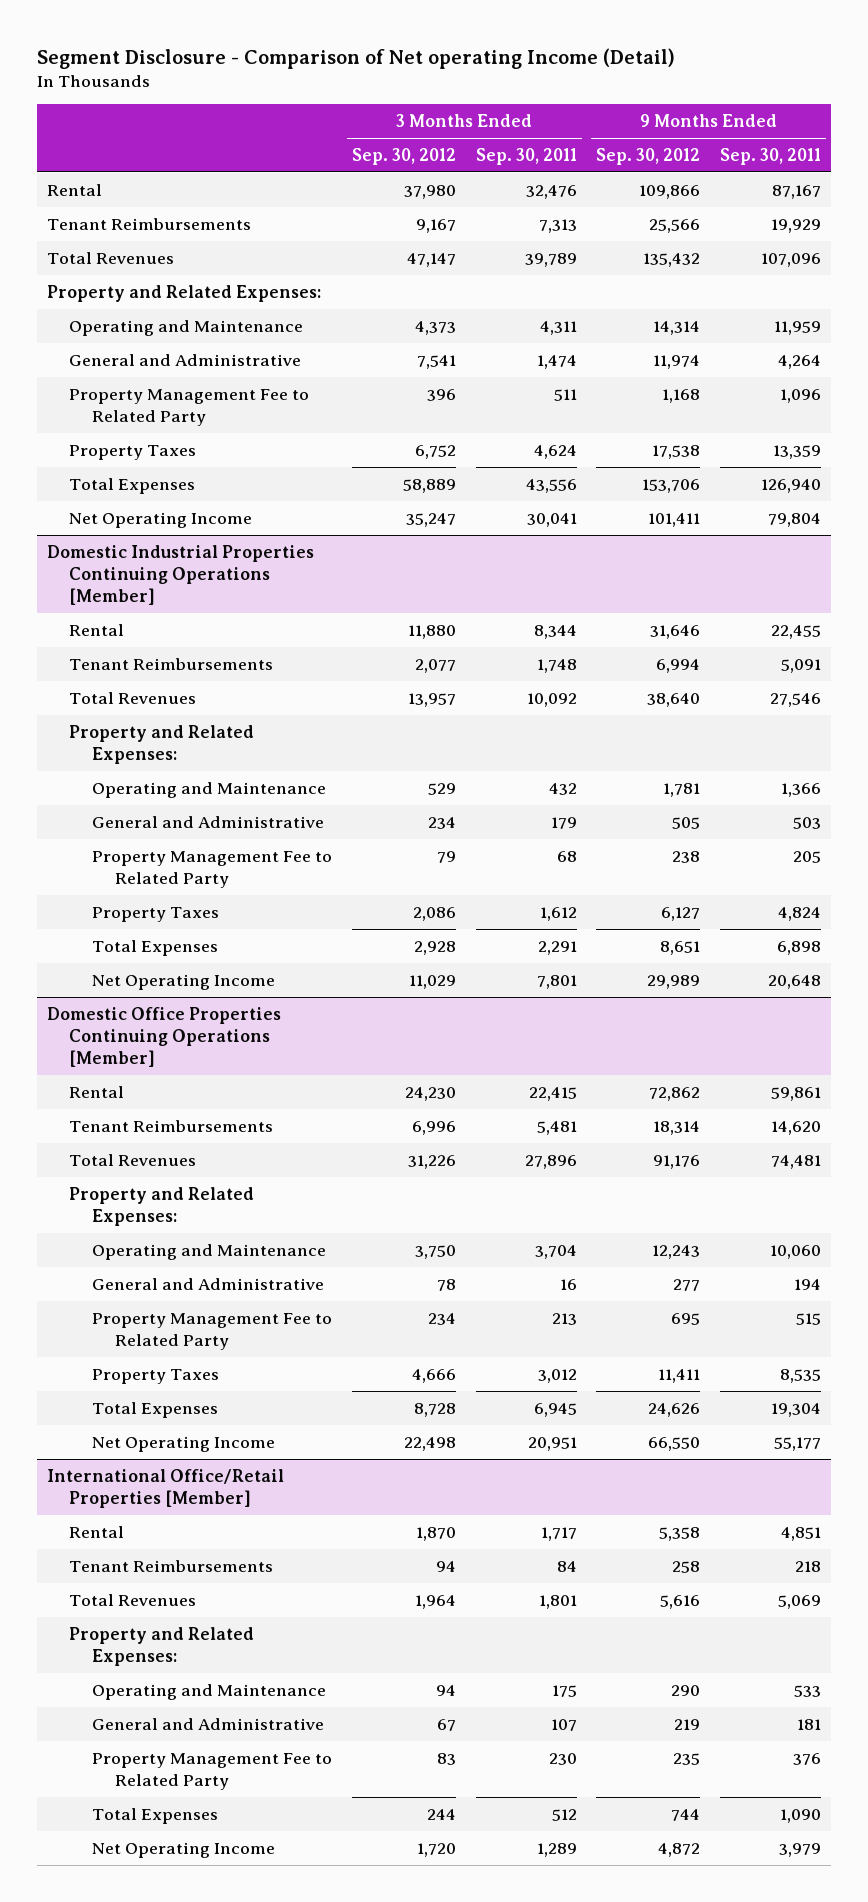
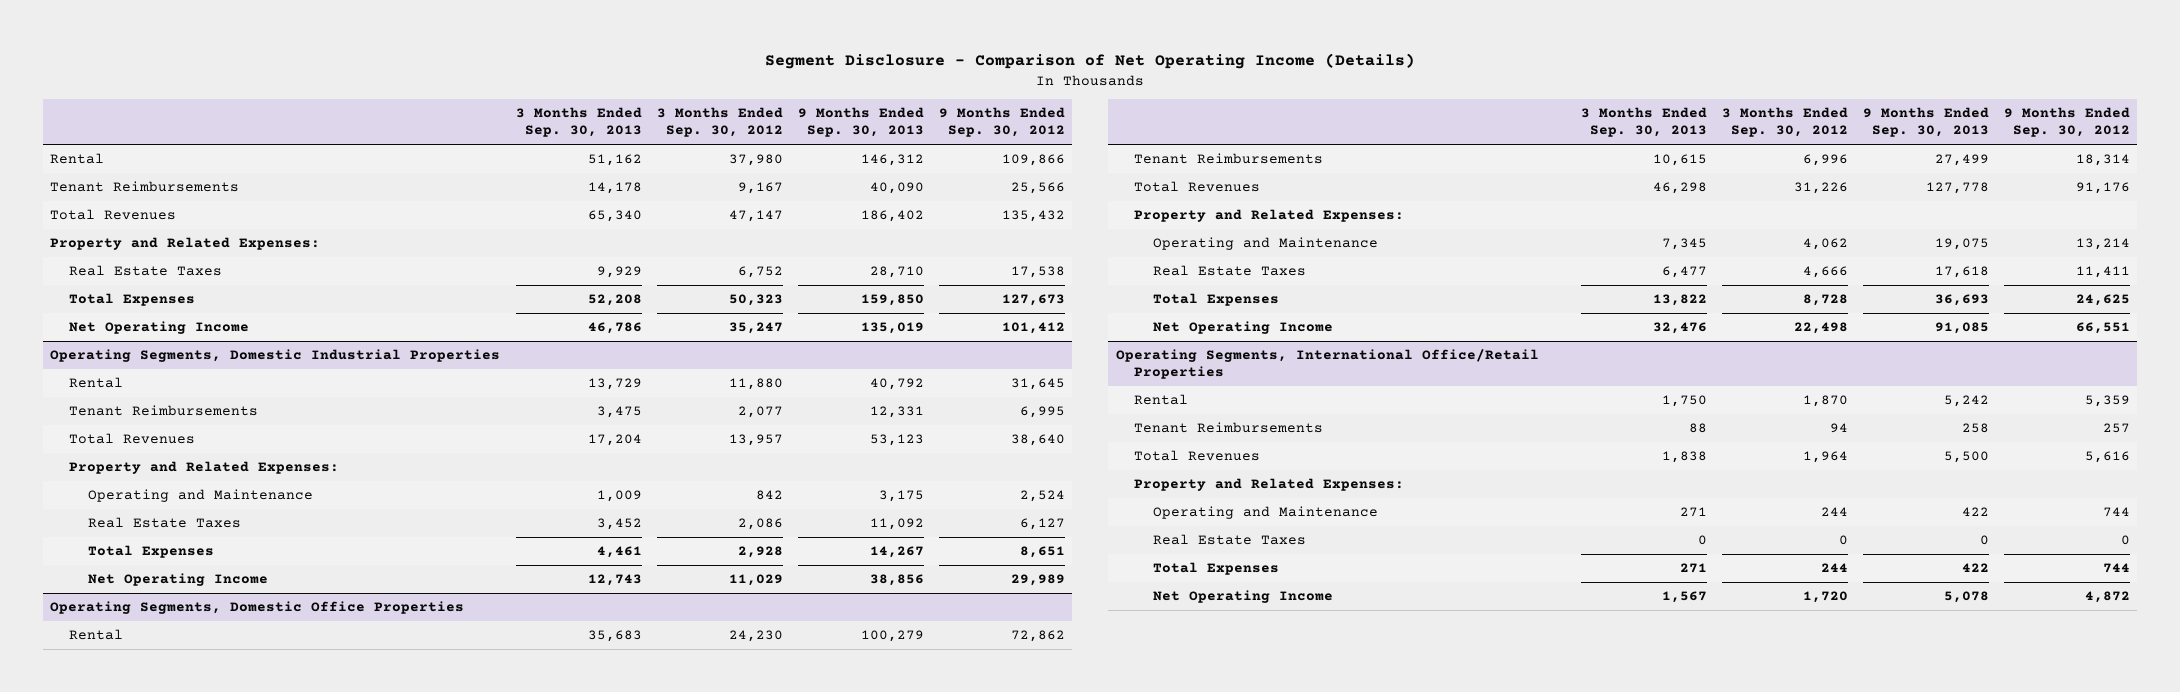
- Segment Disclosure - Comparison of Net operating Income (Detail)
+ Segment Disclosure - Comparison of Net Operating Income (Details)
- | 3 Months Ended Sep. 30, 2012 | 3 Months Ended Sep. 30, 2011 | 9 Months Ended Sep. 30, 2012 | 9 Months Ended Sep. 30, 2011
+ | 3 Months Ended Sep. 30, 2013 | 3 Months Ended Sep. 30, 2012 | 9 Months Ended Sep. 30, 2013 | 9 Months Ended Sep. 30, 2012
- Operating and Maintenance | 4,373 | 4,311 | 14,314 | 11,959
- General and Administrative | 7,541 | 1,474 | 11,974 | 4,264
- Property Management Fee to Related Party | 396 | 511 | 1,168 | 1,096
- Property Taxes | 6,752 | 4,624 | 17,538 | 13,359
- Total Expenses | 58,889 | 43,556 | 153,706 | 126,940
- Net Operating Income | 35,247 | 30,041 | 101,411 | 79,804
- Domestic Industrial Properties Continuing Operations [Member]
- Rental | 11,880 | 8,344 | 31,646 | 22,455
- Tenant Reimbursements | 2,077 | 1,748 | 6,994 | 5,091
+ Real Estate Taxes | 9,929 | 6,752 | 28,710 | 17,538
+ Total Expenses | 52,208 | 50,323 | 159,850 | 127,673
+ Net Operating Income | 46,786 | 35,247 | 135,019 | 101,412
+ Operating Segments, Domestic Industrial Properties
+ Rental | 13,729 | 11,880 | 40,792 | 31,645
+ Tenant Reimbursements | 3,475 | 2,077 | 12,331 | 6,995
- Operating and Maintenance | 529 | 432 | 1,781 | 1,366
- General and Administrative | 234 | 179 | 505 | 503
- Property Management Fee to Related Party | 79 | 68 | 238 | 205
- Property Taxes | 2,086 | 1,612 | 6,127 | 4,824
+ Operating and Maintenance | 1,009 | 842 | 3,175 | 2,524
+ Real Estate Taxes | 3,452 | 2,086 | 11,092 | 6,127
- Domestic Office Properties Continuing Operations [Member]
+ Operating Segments, Domestic Office Properties
- Operating and Maintenance | 3,750 | 3,704 | 12,243 | 10,060
- General and Administrative | 78 | 16 | 277 | 194
- Property Management Fee to Related Party | 234 | 213 | 695 | 515
- Property Taxes | 4,666 | 3,012 | 11,411 | 8,535
- Total Expenses | 8,728 | 6,945 | 24,626 | 19,304
- Net Operating Income | 22,498 | 20,951 | 66,550 | 55,177
- International Office/Retail Properties [Member]
- Rental | 1,870 | 1,717 | 5,358 | 4,851
- Tenant Reimbursements | 94 | 84 | 258 | 218
+ Operating and Maintenance | 7,345 | 4,062 | 19,075 | 13,214
+ Real Estate Taxes | 6,477 | 4,666 | 17,618 | 11,411
+ Total Expenses | 13,822 | 8,728 | 36,693 | 24,625
+ Net Operating Income | 32,476 | 22,498 | 91,085 | 66,551
+ Operating Segments, International Office/Retail Properties
+ Rental | 1,750 | 1,870 | 5,242 | 5,359
+ Tenant Reimbursements | 88 | 94 | 258 | 257
- Operating and Maintenance | 94 | 175 | 290 | 533
- General and Administrative | 67 | 107 | 219 | 181
- Property Management Fee to Related Party | 83 | 230 | 235 | 376
+ Operating and Maintenance | 271 | 244 | 422 | 744
+ Real Estate Taxes | 0 | 0 | 0 | 0

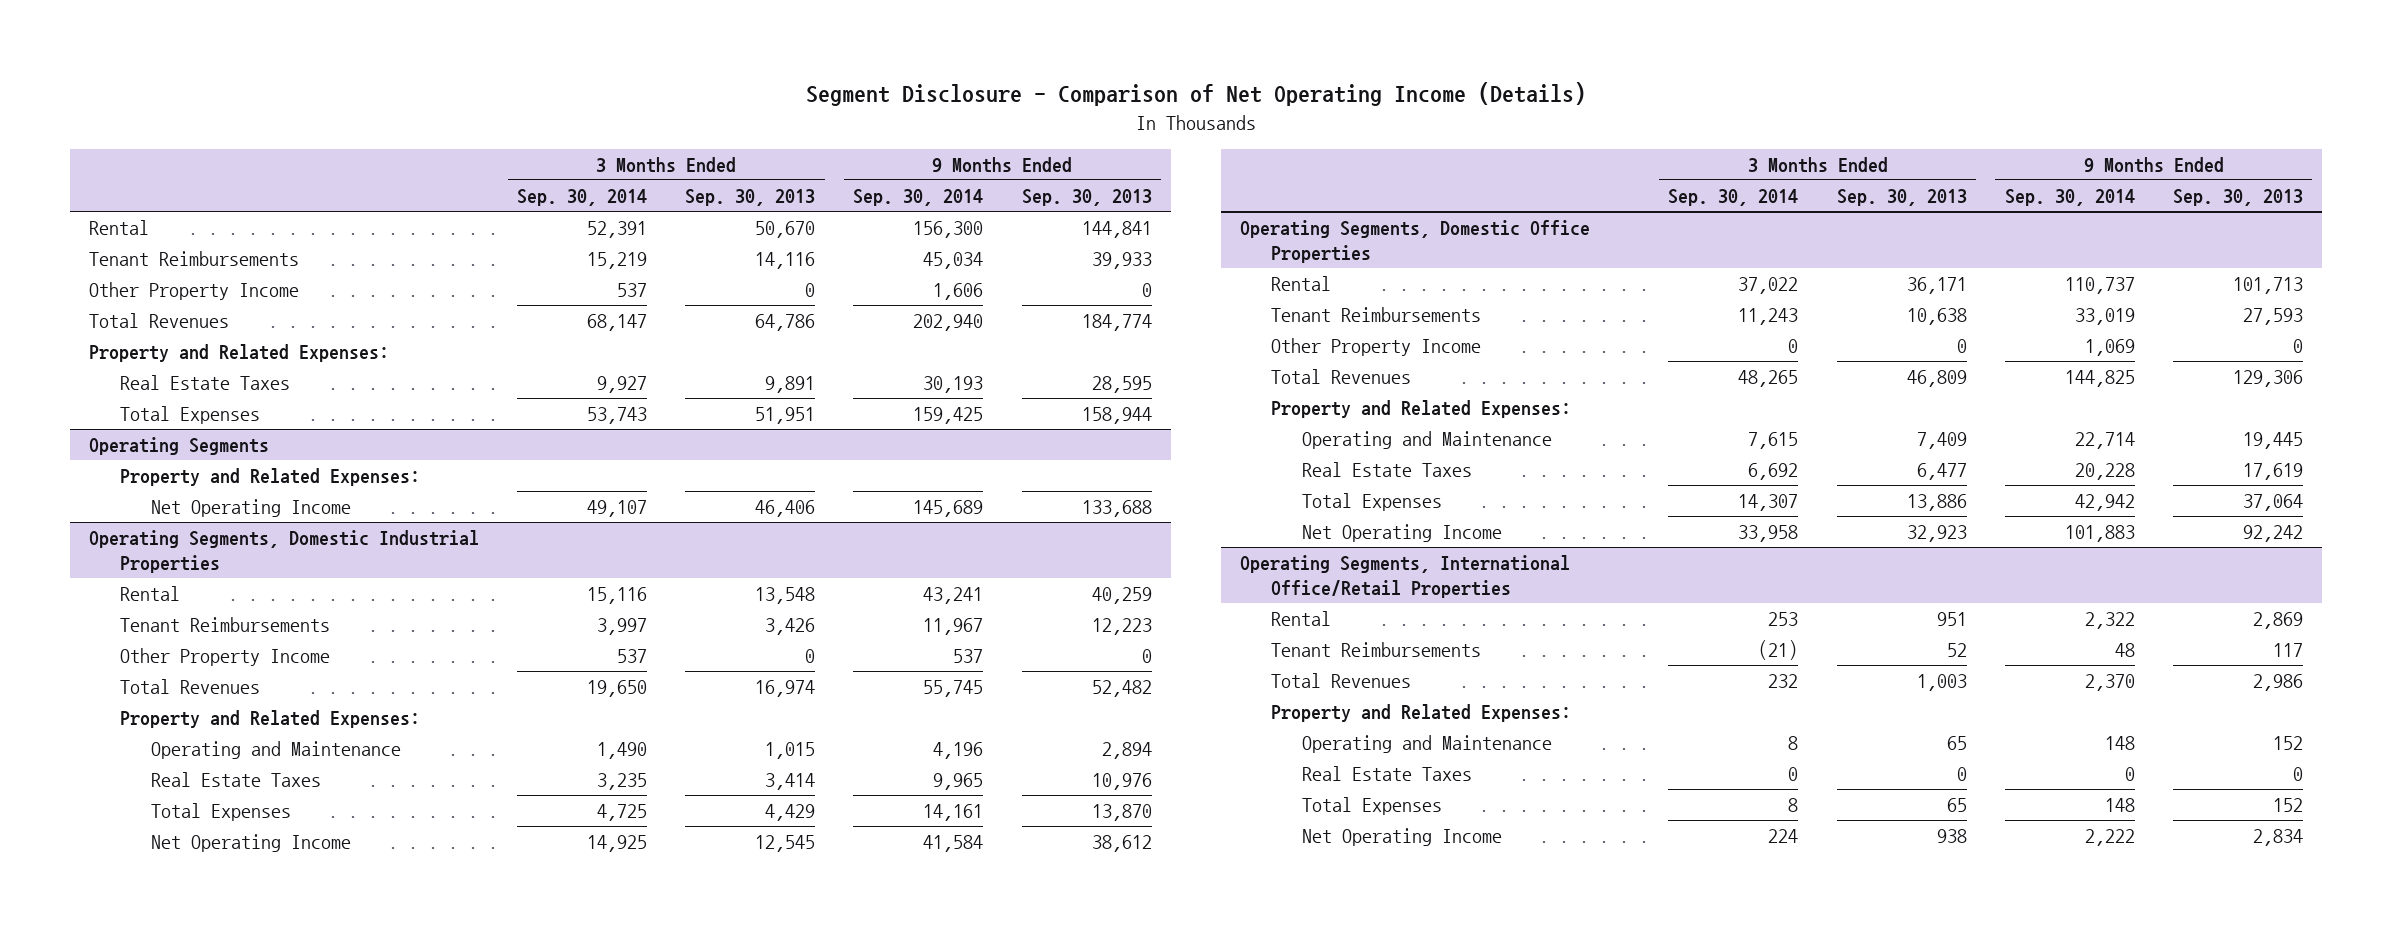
- | 3 Months Ended Sep. 30, 2013 | 3 Months Ended Sep. 30, 2012 | 9 Months Ended Sep. 30, 2013 | 9 Months Ended Sep. 30, 2012
+ | 3 Months Ended Sep. 30, 2014 | 3 Months Ended Sep. 30, 2013 | 9 Months Ended Sep. 30, 2014 | 9 Months Ended Sep. 30, 2013
- Rental | 51,162 | 37,980 | 146,312 | 109,866
- Tenant Reimbursements | 14,178 | 9,167 | 40,090 | 25,566
- Total Revenues | 65,340 | 47,147 | 186,402 | 135,432
+ Rental | 52,391 | 50,670 | 156,300 | 144,841
+ Tenant Reimbursements | 15,219 | 14,116 | 45,034 | 39,933
+ Other Property Income | 537 | 0 | 1,606 | 0
+ Total Revenues | 68,147 | 64,786 | 202,940 | 184,774
- Real Estate Taxes | 9,929 | 6,752 | 28,710 | 17,538
- Total Expenses | 52,208 | 50,323 | 159,850 | 127,673
- Net Operating Income | 46,786 | 35,247 | 135,019 | 101,412
+ Real Estate Taxes | 9,927 | 9,891 | 30,193 | 28,595
+ Total Expenses | 53,743 | 51,951 | 159,425 | 158,944
+ Operating Segments
+ Property and Related Expenses:
+ Net Operating Income | 49,107 | 46,406 | 145,689 | 133,688
@ Operating Segments, Domestic Industrial Properties
- Rental | 13,729 | 11,880 | 40,792 | 31,645
- Tenant Reimbursements | 3,475 | 2,077 | 12,331 | 6,995
- Total Revenues | 17,204 | 13,957 | 53,123 | 38,640
+ Rental | 15,116 | 13,548 | 43,241 | 40,259
+ Tenant Reimbursements | 3,997 | 3,426 | 11,967 | 12,223
+ Other Property Income | 537 | 0 | 537 | 0
+ Total Revenues | 19,650 | 16,974 | 55,745 | 52,482
- Operating and Maintenance | 1,009 | 842 | 3,175 | 2,524
- Real Estate Taxes | 3,452 | 2,086 | 11,092 | 6,127
- Total Expenses | 4,461 | 2,928 | 14,267 | 8,651
- Net Operating Income | 12,743 | 11,029 | 38,856 | 29,989
+ Operating and Maintenance | 1,490 | 1,015 | 4,196 | 2,894
+ Real Estate Taxes | 3,235 | 3,414 | 9,965 | 10,976
+ Total Expenses | 4,725 | 4,429 | 14,161 | 13,870
+ Net Operating Income | 14,925 | 12,545 | 41,584 | 38,612
@ Operating Segments, Domestic Office Properties
- Rental | 35,683 | 24,230 | 100,279 | 72,862
- Tenant Reimbursements | 10,615 | 6,996 | 27,499 | 18,314
- Total Revenues | 46,298 | 31,226 | 127,778 | 91,176
+ Rental | 37,022 | 36,171 | 110,737 | 101,713
+ Tenant Reimbursements | 11,243 | 10,638 | 33,019 | 27,593
+ Other Property Income | 0 | 0 | 1,069 | 0
+ Total Revenues | 48,265 | 46,809 | 144,825 | 129,306
- Operating and Maintenance | 7,345 | 4,062 | 19,075 | 13,214
- Real Estate Taxes | 6,477 | 4,666 | 17,618 | 11,411
- Total Expenses | 13,822 | 8,728 | 36,693 | 24,625
- Net Operating Income | 32,476 | 22,498 | 91,085 | 66,551
+ Operating and Maintenance | 7,615 | 7,409 | 22,714 | 19,445
+ Real Estate Taxes | 6,692 | 6,477 | 20,228 | 17,619
+ Total Expenses | 14,307 | 13,886 | 42,942 | 37,064
+ Net Operating Income | 33,958 | 32,923 | 101,883 | 92,242
@ Operating Segments, International Office/Retail Properties
- Rental | 1,750 | 1,870 | 5,242 | 5,359
- Tenant Reimbursements | 88 | 94 | 258 | 257
- Total Revenues | 1,838 | 1,964 | 5,500 | 5,616
+ Rental | 253 | 951 | 2,322 | 2,869
+ Tenant Reimbursements | (21) | 52 | 48 | 117
+ Total Revenues | 232 | 1,003 | 2,370 | 2,986
- Operating and Maintenance | 271 | 244 | 422 | 744
+ Operating and Maintenance | 8 | 65 | 148 | 152
- Total Expenses | 271 | 244 | 422 | 744
- Net Operating Income | 1,567 | 1,720 | 5,078 | 4,872
+ Total Expenses | 8 | 65 | 148 | 152
+ Net Operating Income | 224 | 938 | 2,222 | 2,834

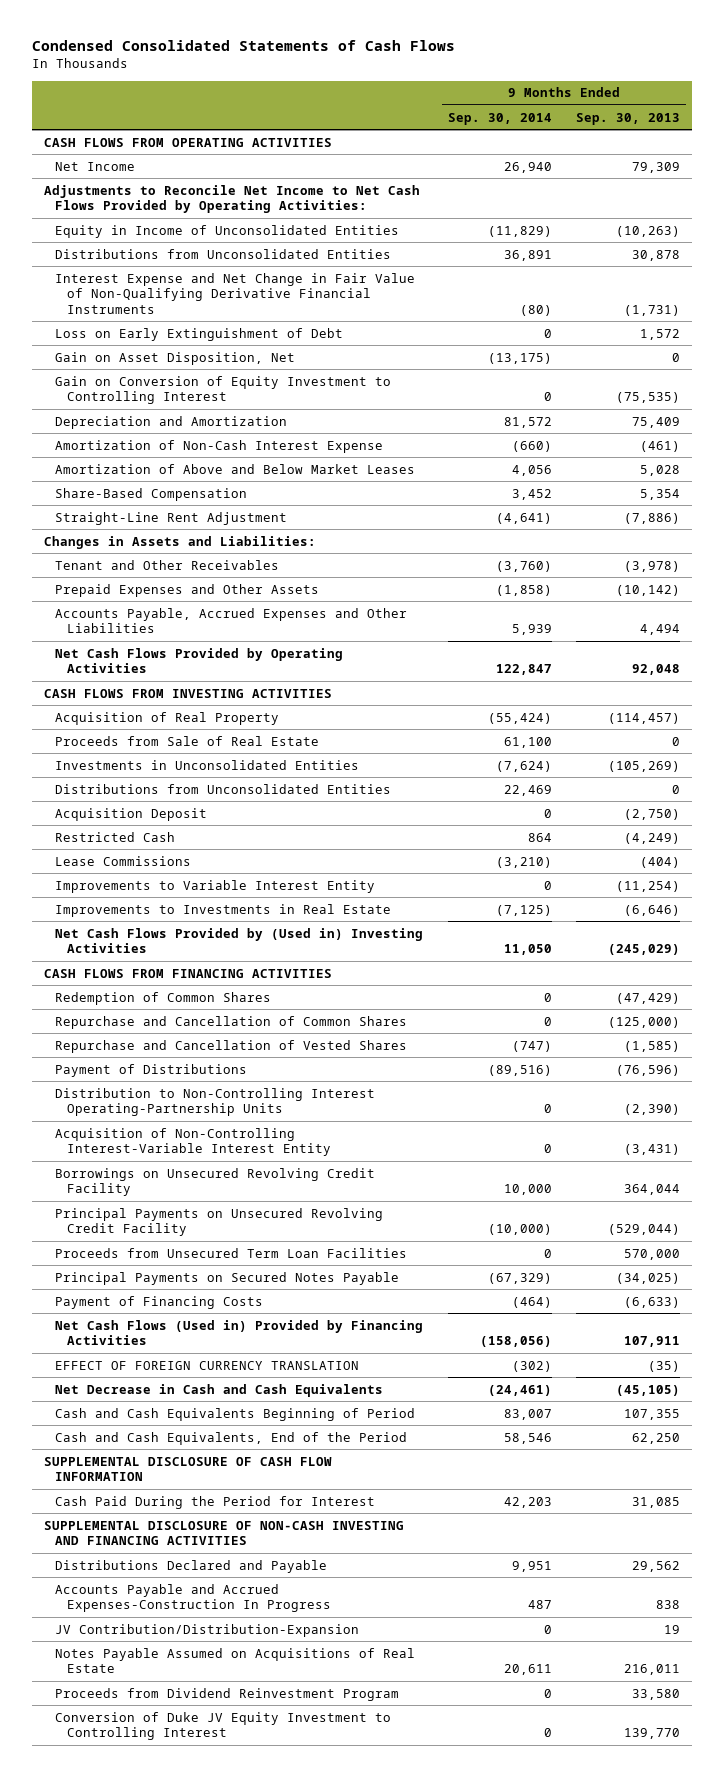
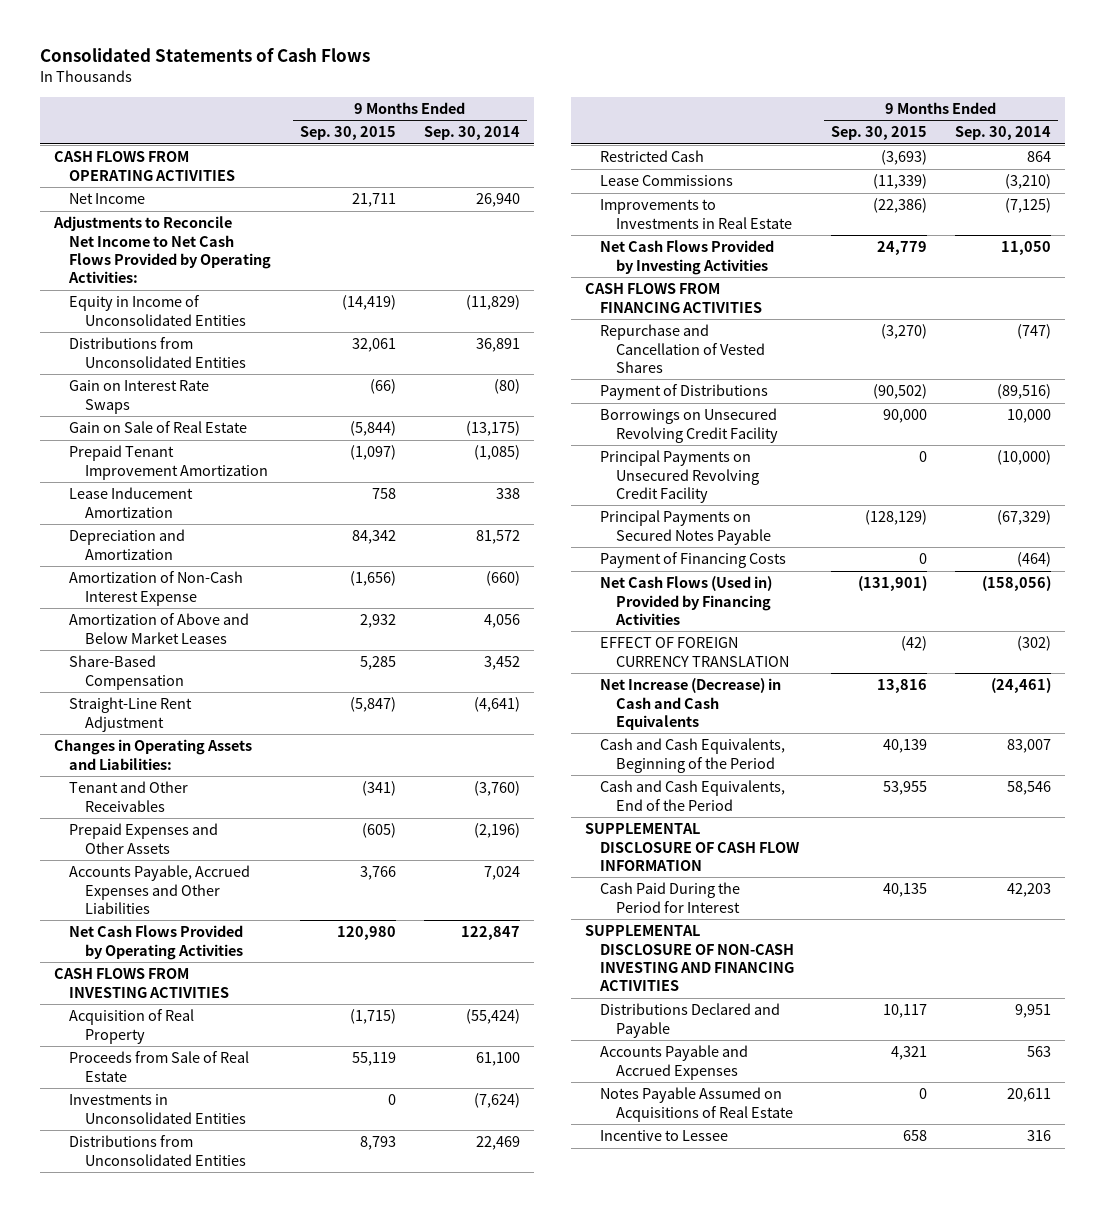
- Condensed Consolidated Statements of Cash Flows
+ Consolidated Statements of Cash Flows
- | 9 Months Ended Sep. 30, 2014 | 9 Months Ended Sep. 30, 2013
+ | 9 Months Ended Sep. 30, 2015 | 9 Months Ended Sep. 30, 2014
- Interest Expense and Net Change in Fair Value of Non-Qualifying Derivative Financial Instruments | (80) | (1,731)
- Loss on Early Extinguishment of Debt | 0 | 1,572
- Gain on Asset Disposition, Net | (13,175) | 0
- Gain on Conversion of Equity Investment to Controlling Interest | 0 | (75,535)
+ Gain on Interest Rate Swaps | (66) | (80)
+ Gain on Sale of Real Estate | (5,844) | (13,175)
+ Prepaid Tenant Improvement Amortization | (1,097) | (1,085)
+ Lease Inducement Amortization | 758 | 338
- Changes in Assets and Liabilities:
+ Changes in Operating Assets and Liabilities:
- Prepaid Expenses and Other Assets | (1,858) | (10,142)
- Accounts Payable, Accrued Expenses and Other Liabilities | 5,939 | 4,494
+ Prepaid Expenses and Other Assets | (605) | (2,196)
+ Accounts Payable, Accrued Expenses and Other Liabilities | 3,766 | 7,024
- Acquisition Deposit | 0 | (2,750)
- Improvements to Variable Interest Entity | 0 | (11,254)
- Net Cash Flows Provided by (Used in) Investing Activities | 11,050 | (245,029)
+ Net Cash Flows Provided by Investing Activities | 24,779 | 11,050
- Redemption of Common Shares | 0 | (47,429)
- Repurchase and Cancellation of Common Shares | 0 | (125,000)
- Distribution to Non-Controlling Interest Operating-Partnership Units | 0 | (2,390)
- Acquisition of Non-Controlling Interest-Variable Interest Entity | 0 | (3,431)
- Proceeds from Unsecured Term Loan Facilities | 0 | 570,000
- Net Decrease in Cash and Cash Equivalents | (24,461) | (45,105)
- Cash and Cash Equivalents Beginning of Period | 83,007 | 107,355
+ Net Increase (Decrease) in Cash and Cash Equivalents | 13,816 | (24,461)
+ Cash and Cash Equivalents, Beginning of the Period | 40,139 | 83,007
- Accounts Payable and Accrued Expenses-Construction In Progress | 487 | 838
- JV Contribution/Distribution-Expansion | 0 | 19
+ Accounts Payable and Accrued Expenses | 4,321 | 563
- Proceeds from Dividend Reinvestment Program | 0 | 33,580
- Conversion of Duke JV Equity Investment to Controlling Interest | 0 | 139,770
+ Incentive to Lessee | 658 | 316

